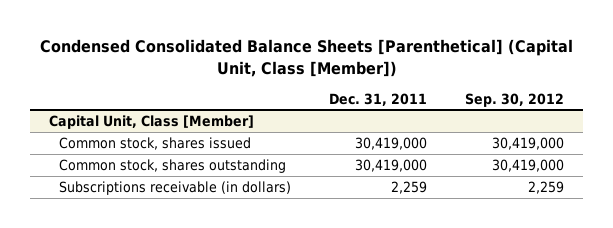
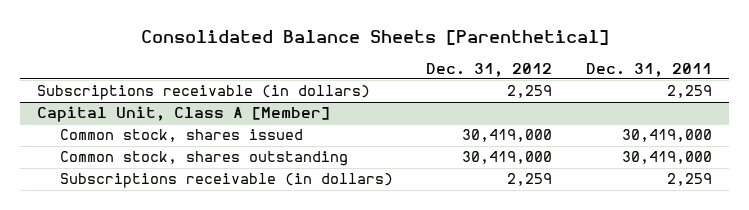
- Condensed Consolidated Balance Sheets [Parenthetical] (Capital Unit, Class [Member])
+ Consolidated Balance Sheets [Parenthetical]
- | Dec. 31, 2011 | Sep. 30, 2012
+ | Dec. 31, 2012 | Dec. 31, 2011
- Capital Unit, Class [Member]
+ Subscriptions receivable (in dollars) | 2,259 | 2,259
+ Capital Unit, Class A [Member]

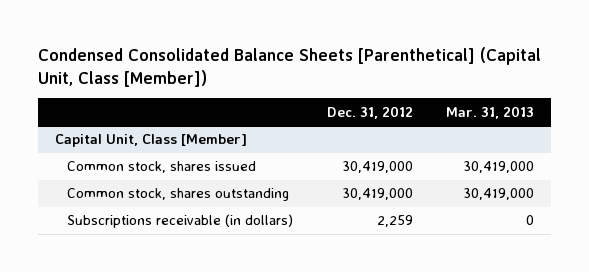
- Consolidated Balance Sheets [Parenthetical]
+ Condensed Consolidated Balance Sheets [Parenthetical] (Capital Unit, Class [Member])
- | Dec. 31, 2012 | Dec. 31, 2011
+ | Dec. 31, 2012 | Mar. 31, 2013
- Subscriptions receivable (in dollars) | 2,259 | 2,259
- Capital Unit, Class A [Member]
+ Capital Unit, Class [Member]

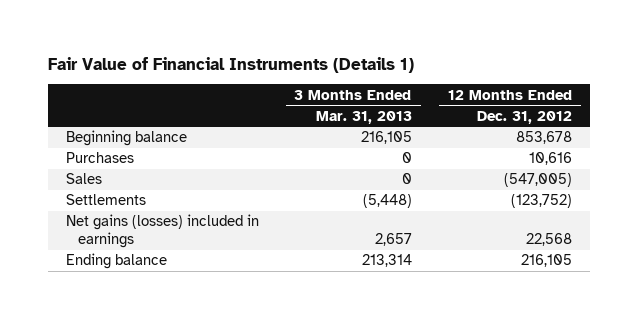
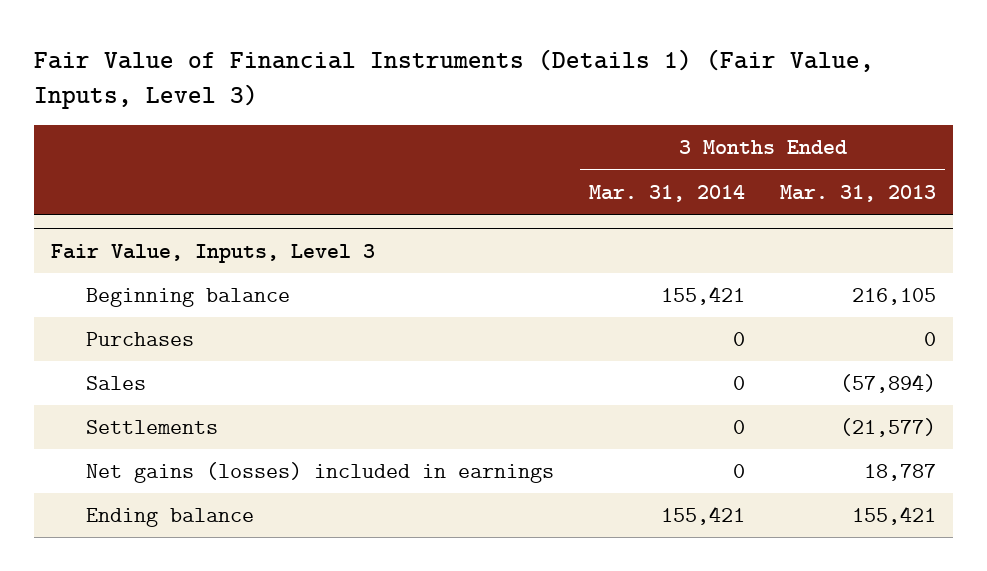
- Fair Value of Financial Instruments (Details 1)
+ Fair Value of Financial Instruments (Details 1) (Fair Value, Inputs, Level 3)
- | 3 Months Ended Mar. 31, 2013 | 12 Months Ended Dec. 31, 2012
+ | 3 Months Ended Mar. 31, 2014 | 3 Months Ended Mar. 31, 2013
+ Fair Value, Inputs, Level 3
- Sales | 0 | (547,005)
- Settlements | (5,448) | (123,752)
- Net gains (losses) included in earnings | 2,657 | 22,568
- Ending balance | 213,314 | 216,105
+ Sales | 0 | (57,894)
+ Settlements | 0 | (21,577)
+ Net gains (losses) included in earnings | 0 | 18,787
+ Ending balance | 155,421 | 155,421

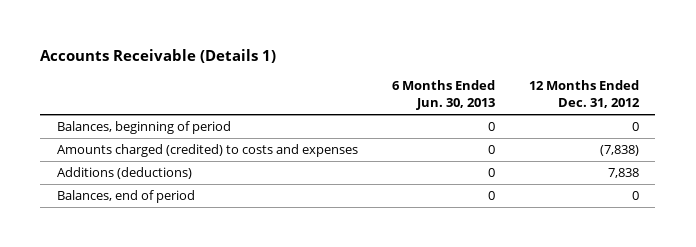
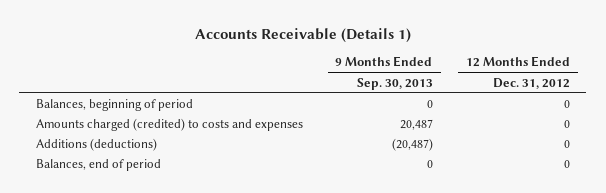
- | 6 Months Ended Jun. 30, 2013 | 12 Months Ended Dec. 31, 2012
+ | 9 Months Ended Sep. 30, 2013 | 12 Months Ended Dec. 31, 2012
- Amounts charged (credited) to costs and expenses | 0 | (7,838)
- Additions (deductions) | 0 | 7,838
+ Amounts charged (credited) to costs and expenses | 20,487 | 0
+ Additions (deductions) | (20,487) | 0

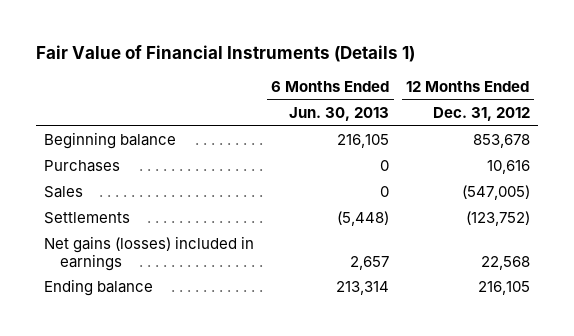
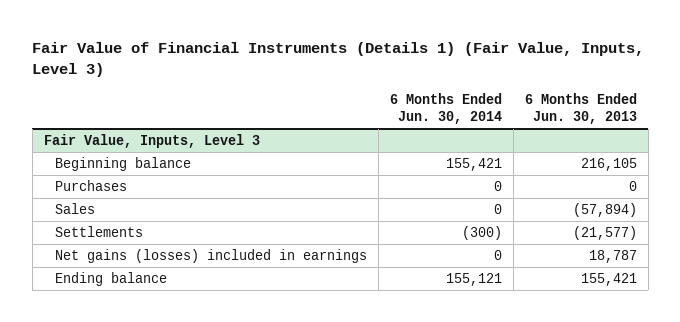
- Fair Value of Financial Instruments (Details 1)
+ Fair Value of Financial Instruments (Details 1) (Fair Value, Inputs, Level 3)
- | 6 Months Ended Jun. 30, 2013 | 12 Months Ended Dec. 31, 2012
+ | 6 Months Ended Jun. 30, 2014 | 6 Months Ended Jun. 30, 2013
+ Fair Value, Inputs, Level 3
- Sales | 0 | (547,005)
- Settlements | (5,448) | (123,752)
- Net gains (losses) included in earnings | 2,657 | 22,568
- Ending balance | 213,314 | 216,105
+ Sales | 0 | (57,894)
+ Settlements | (300) | (21,577)
+ Net gains (losses) included in earnings | 0 | 18,787
+ Ending balance | 155,121 | 155,421

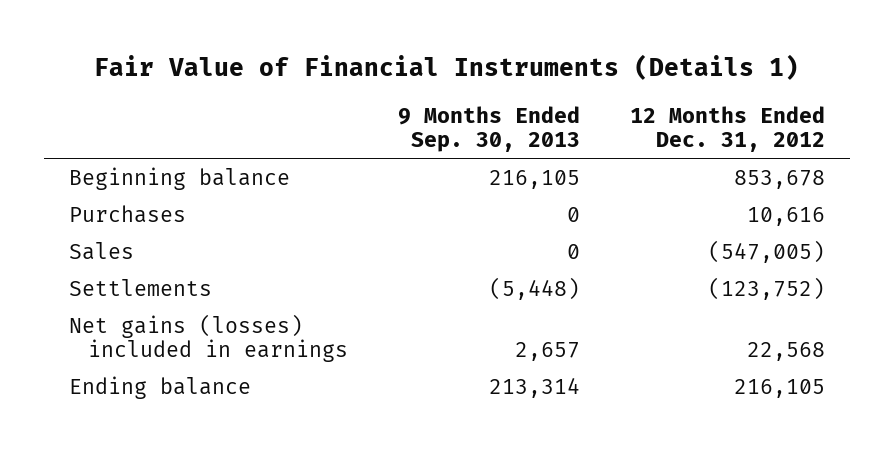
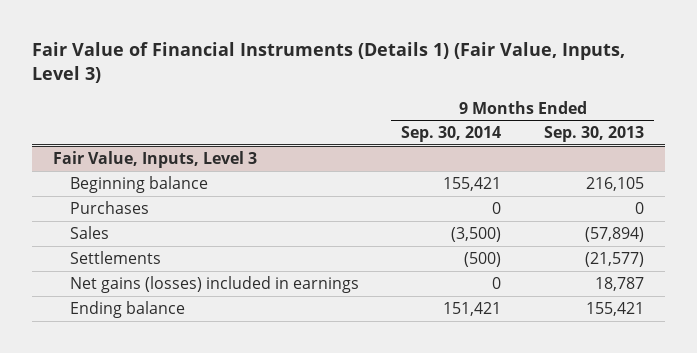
- Fair Value of Financial Instruments (Details 1)
+ Fair Value of Financial Instruments (Details 1) (Fair Value, Inputs, Level 3)
- | 9 Months Ended Sep. 30, 2013 | 12 Months Ended Dec. 31, 2012
+ | 9 Months Ended Sep. 30, 2014 | 9 Months Ended Sep. 30, 2013
+ Fair Value, Inputs, Level 3
- Sales | 0 | (547,005)
- Settlements | (5,448) | (123,752)
- Net gains (losses) included in earnings | 2,657 | 22,568
- Ending balance | 213,314 | 216,105
+ Sales | (3,500) | (57,894)
+ Settlements | (500) | (21,577)
+ Net gains (losses) included in earnings | 0 | 18,787
+ Ending balance | 151,421 | 155,421

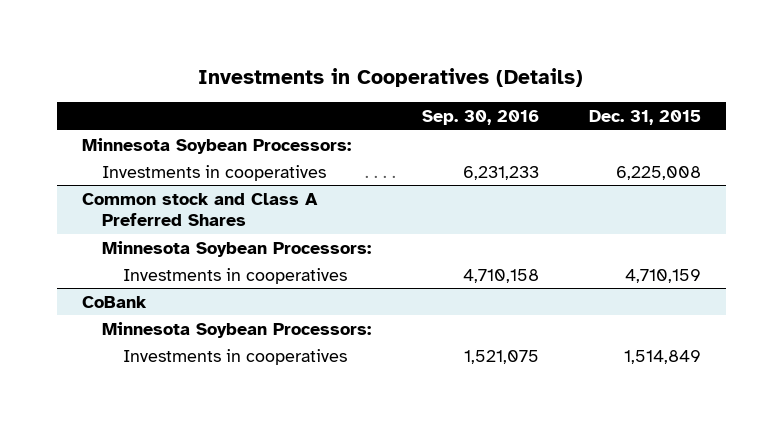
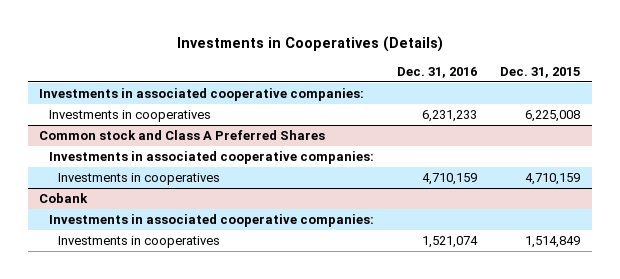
- | Sep. 30, 2016 | Dec. 31, 2015
+ | Dec. 31, 2016 | Dec. 31, 2015
- Minnesota Soybean Processors:
+ Investments in associated cooperative companies:
@ Common stock and Class A Preferred Shares
- Minnesota Soybean Processors:
+ Investments in associated cooperative companies:
- CoBank
- Minnesota Soybean Processors:
+ Cobank
+ Investments in associated cooperative companies:

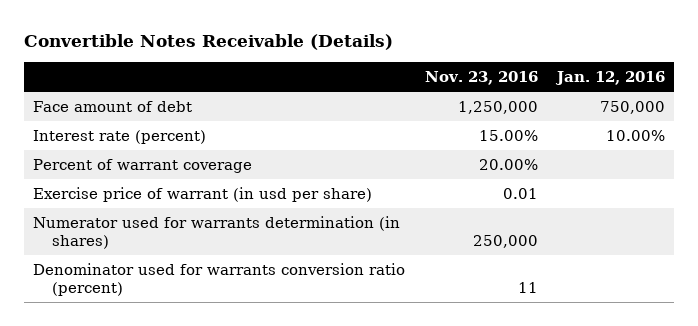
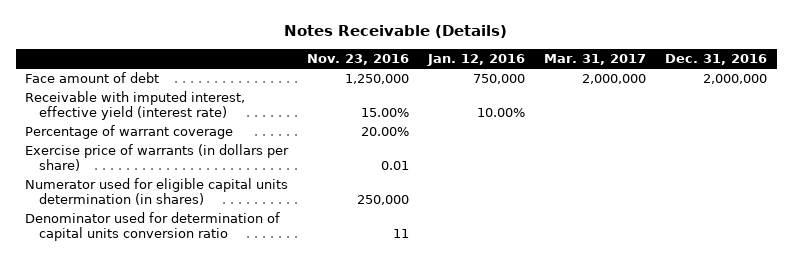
- Convertible Notes Receivable (Details)
+ Notes Receivable (Details)
- | Nov. 23, 2016 | Jan. 12, 2016
+ | Nov. 23, 2016 | Jan. 12, 2016 | Mar. 31, 2017 | Dec. 31, 2016
- Interest rate (percent) | 15.00% | 10.00%
- Percent of warrant coverage | 20.00% |
- Exercise price of warrant (in usd per share) | 0.01 |
- Numerator used for warrants determination (in shares) | 250,000 |
- Denominator used for warrants conversion ratio (percent) | 11 |
+ Receivable with imputed interest, effective yield (interest rate) | 15.00% | 10.00% | |
+ Percentage of warrant coverage | 20.00% | | |
+ Exercise price of warrants (in dollars per share) | 0.01 | | |
+ Numerator used for eligible capital units determination (in shares) | 250,000 | | |
+ Denominator used for determination of capital units conversion ratio | 11 | | |

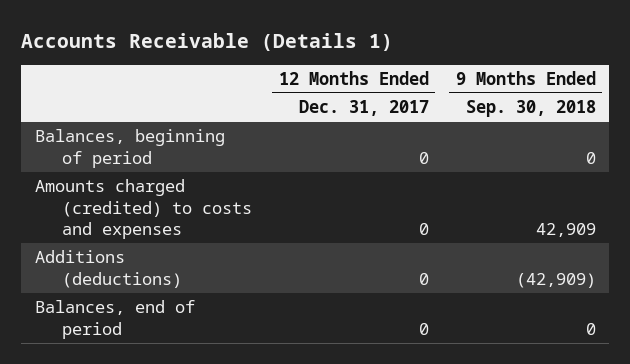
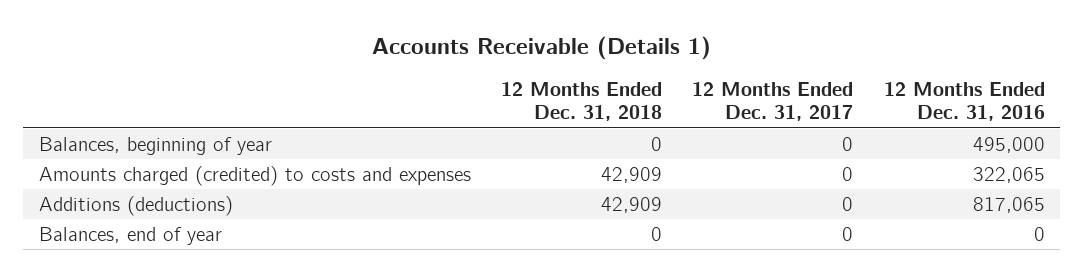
- | 12 Months Ended Dec. 31, 2017 | 9 Months Ended Sep. 30, 2018
+ | 12 Months Ended Dec. 31, 2018 | 12 Months Ended Dec. 31, 2017 | 12 Months Ended Dec. 31, 2016
- Balances, beginning of period | 0 | 0
+ Balances, beginning of year | 0 | 0 | 495,000
- Balances, end of period | 0 | 0
+ Balances, end of year | 0 | 0 | 0

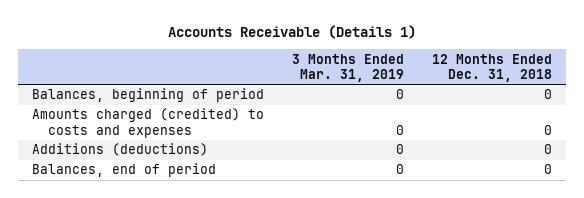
- | 12 Months Ended Dec. 31, 2018 | 12 Months Ended Dec. 31, 2017 | 12 Months Ended Dec. 31, 2016
+ | 3 Months Ended Mar. 31, 2019 | 12 Months Ended Dec. 31, 2018
- Balances, beginning of year | 0 | 0 | 495,000
- Amounts charged (credited) to costs and expenses | 42,909 | 0 | 322,065
- Additions (deductions) | 42,909 | 0 | 817,065
- Balances, end of year | 0 | 0 | 0
+ Balances, beginning of period | 0 | 0
+ Amounts charged (credited) to costs and expenses | 0 | 0
+ Additions (deductions) | 0 | 0
+ Balances, end of period | 0 | 0

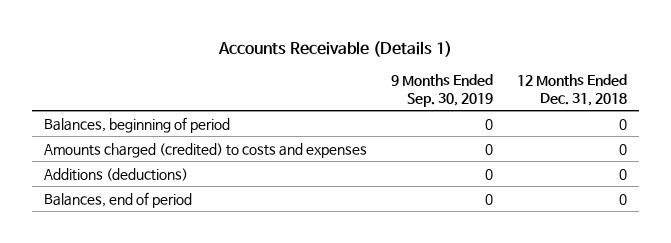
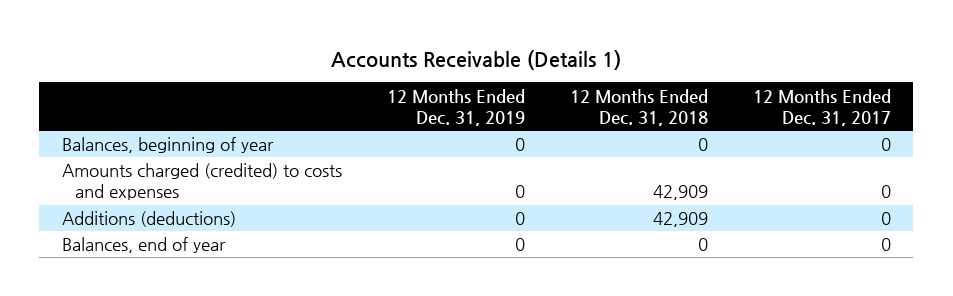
- | 9 Months Ended Sep. 30, 2019 | 12 Months Ended Dec. 31, 2018
+ | 12 Months Ended Dec. 31, 2019 | 12 Months Ended Dec. 31, 2018 | 12 Months Ended Dec. 31, 2017
- Balances, beginning of period | 0 | 0
- Amounts charged (credited) to costs and expenses | 0 | 0
- Additions (deductions) | 0 | 0
- Balances, end of period | 0 | 0
+ Balances, beginning of year | 0 | 0 | 0
+ Amounts charged (credited) to costs and expenses | 0 | 42,909 | 0
+ Additions (deductions) | 0 | 42,909 | 0
+ Balances, end of year | 0 | 0 | 0

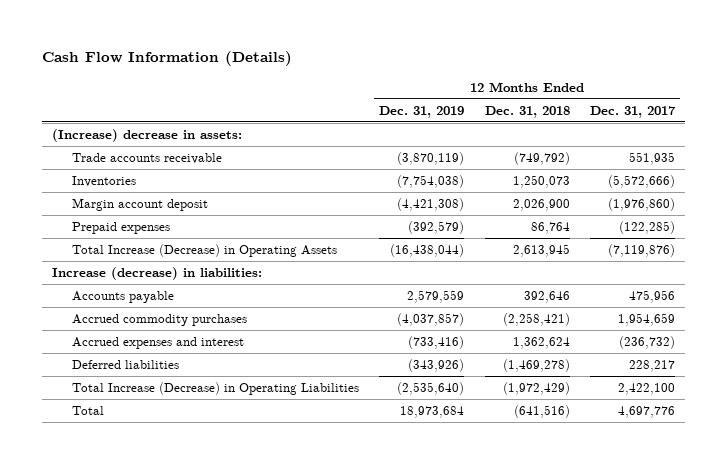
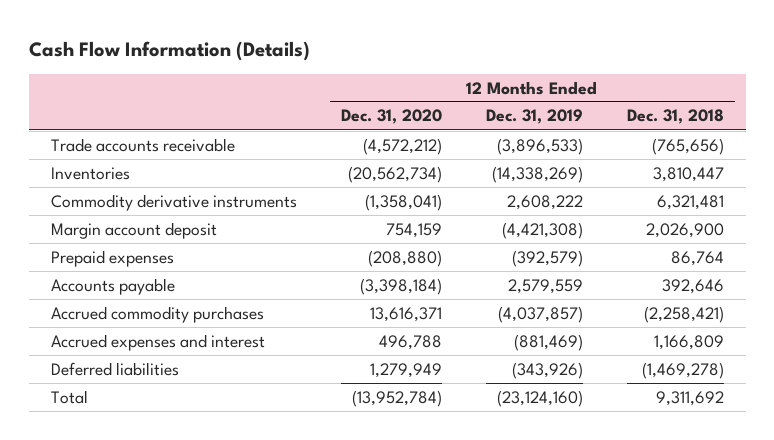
- | 12 Months Ended Dec. 31, 2019 | 12 Months Ended Dec. 31, 2018 | 12 Months Ended Dec. 31, 2017
+ | 12 Months Ended Dec. 31, 2020 | 12 Months Ended Dec. 31, 2019 | 12 Months Ended Dec. 31, 2018
- (Increase) decrease in assets:
- Trade accounts receivable | (3,870,119) | (749,792) | 551,935
- Inventories | (7,754,038) | 1,250,073 | (5,572,666)
+ Trade accounts receivable | (4,572,212) | (3,896,533) | (765,656)
+ Inventories | (20,562,734) | (14,338,269) | 3,810,447
+ Commodity derivative instruments | (1,358,041) | 2,608,222 | 6,321,481
- Total Increase (Decrease) in Operating Assets | (16,438,044) | 2,613,945 | (7,119,876)
- Increase (decrease) in liabilities:
- Accrued expenses and interest | (733,416) | 1,362,624 | (236,732)
+ Accrued expenses and interest | 496,788 | (881,469) | 1,166,809
- Total Increase (Decrease) in Operating Liabilities | (2,535,640) | (1,972,429) | 2,422,100
- Total | 18,973,684 | (641,516) | 4,697,776
+ Total | (13,952,784) | (23,124,160) | 9,311,692

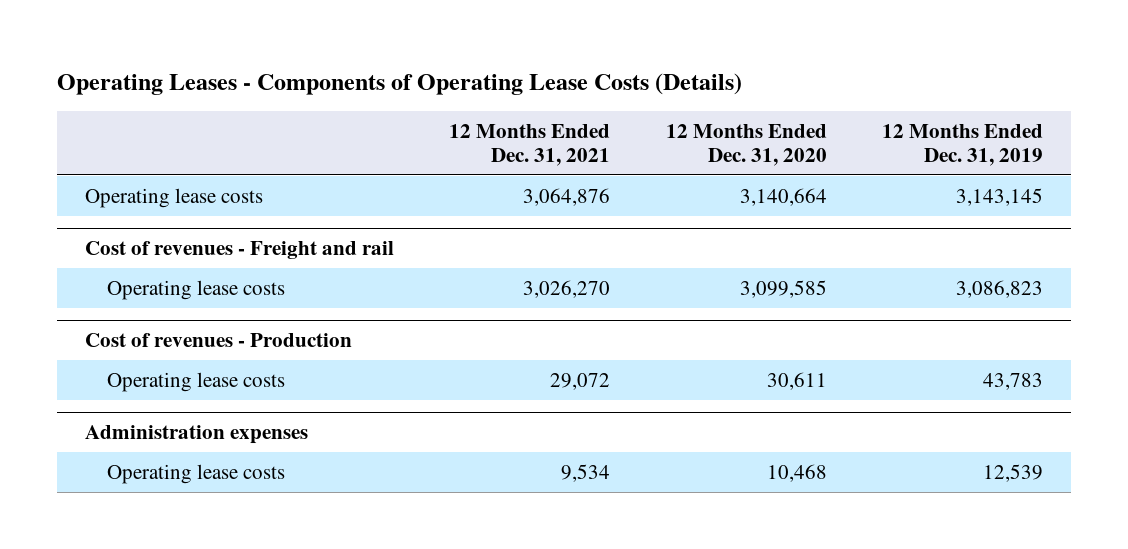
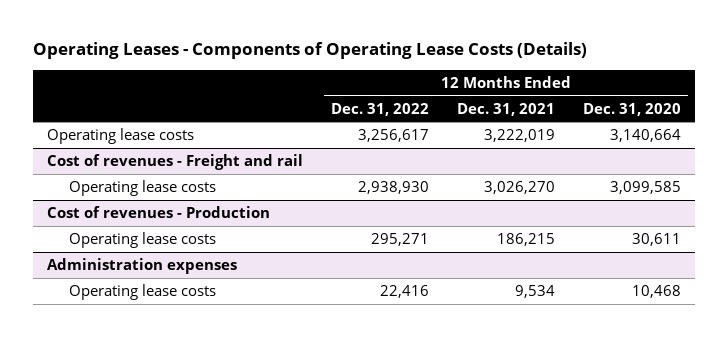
- | 12 Months Ended Dec. 31, 2021 | 12 Months Ended Dec. 31, 2020 | 12 Months Ended Dec. 31, 2019
+ | 12 Months Ended Dec. 31, 2022 | 12 Months Ended Dec. 31, 2021 | 12 Months Ended Dec. 31, 2020
- Operating lease costs | 3,064,876 | 3,140,664 | 3,143,145
+ Operating lease costs | 3,256,617 | 3,222,019 | 3,140,664
@ Cost of revenues - Production
- Operating lease costs | 29,072 | 30,611 | 43,783
+ Operating lease costs | 295,271 | 186,215 | 30,611

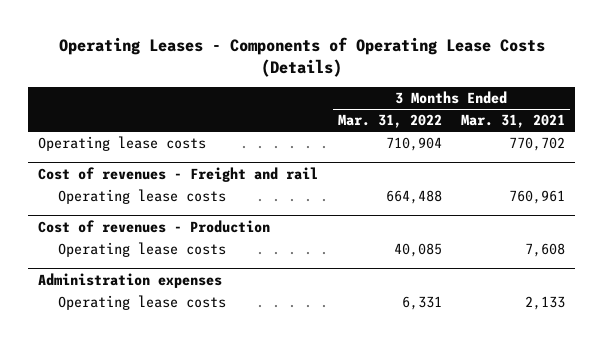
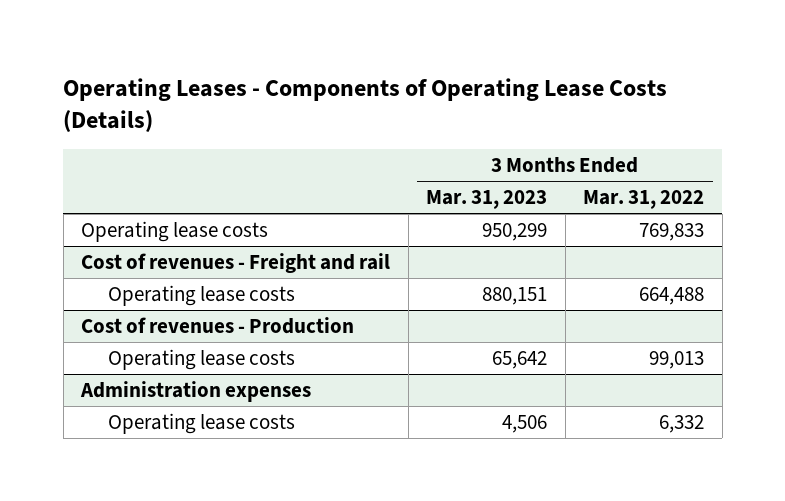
- | 3 Months Ended Mar. 31, 2022 | 3 Months Ended Mar. 31, 2021
+ | 3 Months Ended Mar. 31, 2023 | 3 Months Ended Mar. 31, 2022
- Operating lease costs | 710,904 | 770,702
+ Operating lease costs | 950,299 | 769,833
@ Cost of revenues - Production
- Operating lease costs | 40,085 | 7,608
+ Operating lease costs | 65,642 | 99,013
@ Administration expenses
- Operating lease costs | 6,331 | 2,133
+ Operating lease costs | 4,506 | 6,332

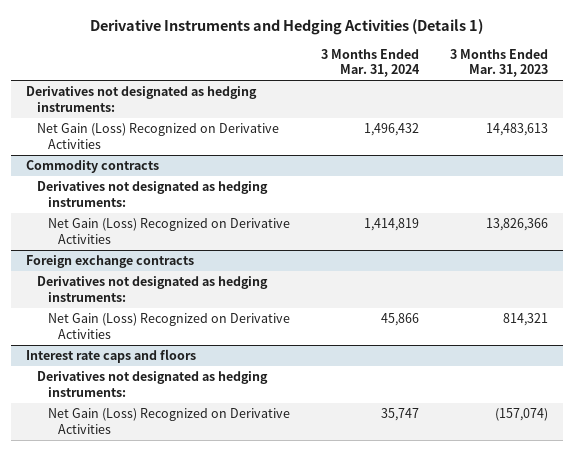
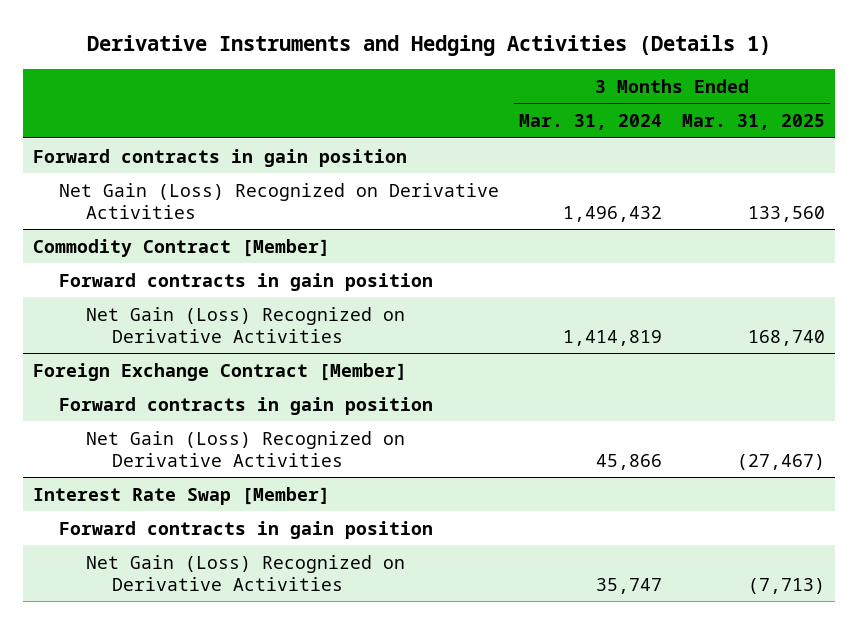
- | 3 Months Ended Mar. 31, 2024 | 3 Months Ended Mar. 31, 2023
+ | 3 Months Ended Mar. 31, 2024 | 3 Months Ended Mar. 31, 2025
- Derivatives not designated as hedging instruments:
+ Forward contracts in gain position
- Commodity contracts
- Derivatives not designated as hedging instruments:
+ Commodity Contract [Member]
+ Forward contracts in gain position
- Foreign exchange contracts
- Derivatives not designated as hedging instruments:
+ Foreign Exchange Contract [Member]
+ Forward contracts in gain position
- Interest rate caps and floors
- Derivatives not designated as hedging instruments:
+ Interest Rate Swap [Member]
+ Forward contracts in gain position

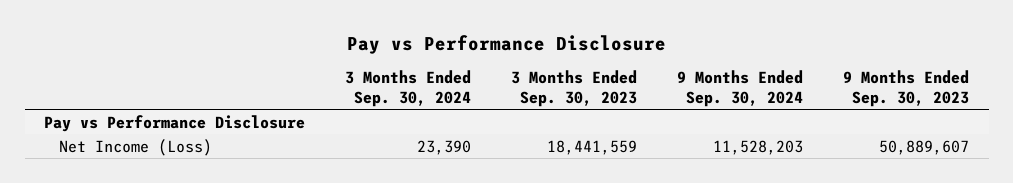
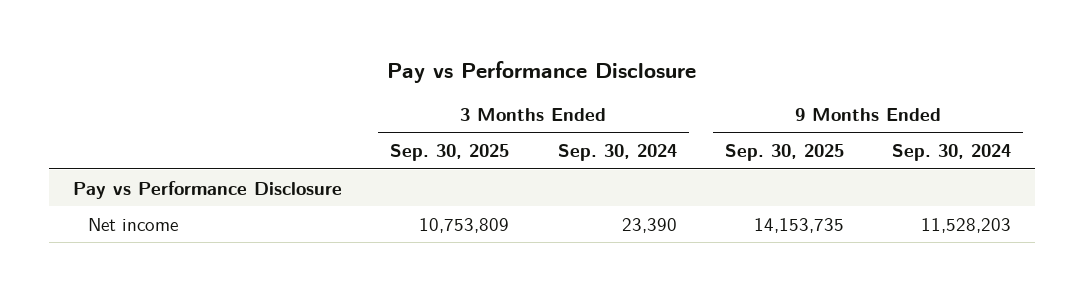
- | 3 Months Ended Sep. 30, 2024 | 3 Months Ended Sep. 30, 2023 | 9 Months Ended Sep. 30, 2024 | 9 Months Ended Sep. 30, 2023
+ | 3 Months Ended Sep. 30, 2025 | 3 Months Ended Sep. 30, 2024 | 9 Months Ended Sep. 30, 2025 | 9 Months Ended Sep. 30, 2024
- Net Income (Loss) | 23,390 | 18,441,559 | 11,528,203 | 50,889,607
+ Net income | 10,753,809 | 23,390 | 14,153,735 | 11,528,203

